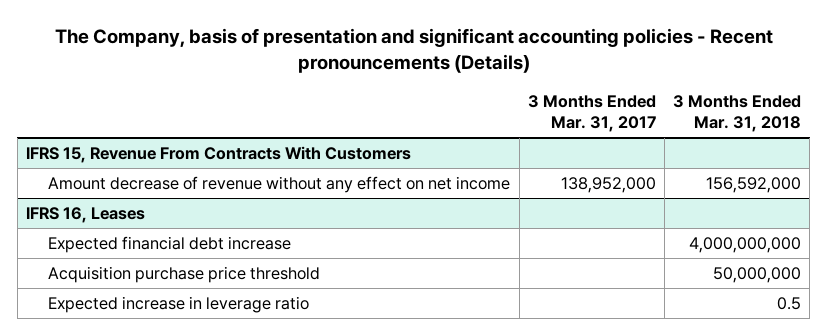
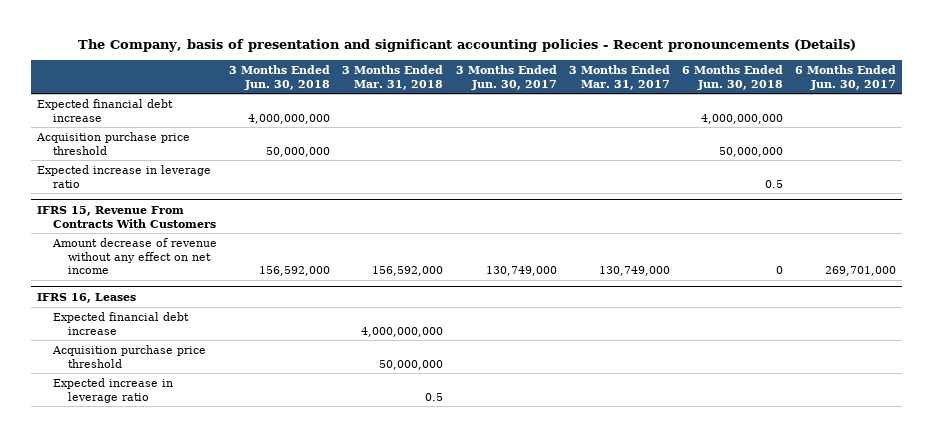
- | 3 Months Ended Mar. 31, 2017 | 3 Months Ended Mar. 31, 2018
+ | 3 Months Ended Jun. 30, 2018 | 3 Months Ended Mar. 31, 2018 | 3 Months Ended Jun. 30, 2017 | 3 Months Ended Mar. 31, 2017 | 6 Months Ended Jun. 30, 2018 | 6 Months Ended Jun. 30, 2017
+ Expected financial debt increase | 4,000,000,000 | | | | 4,000,000,000 |
+ Acquisition purchase price threshold | 50,000,000 | | | | 50,000,000 |
+ Expected increase in leverage ratio | | | | | 0.5 |
@ IFRS 15, Revenue From Contracts With Customers
- Amount decrease of revenue without any effect on net income | 138,952,000 | 156,592,000
+ Amount decrease of revenue without any effect on net income | 156,592,000 | 156,592,000 | 130,749,000 | 130,749,000 | 0 | 269,701,000

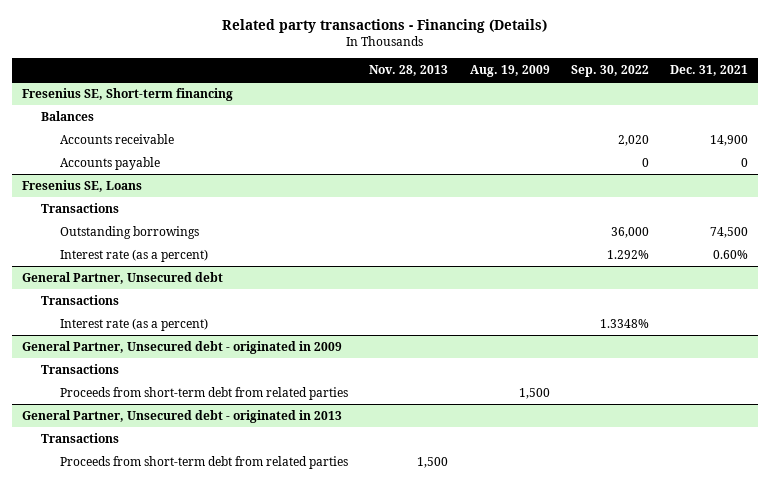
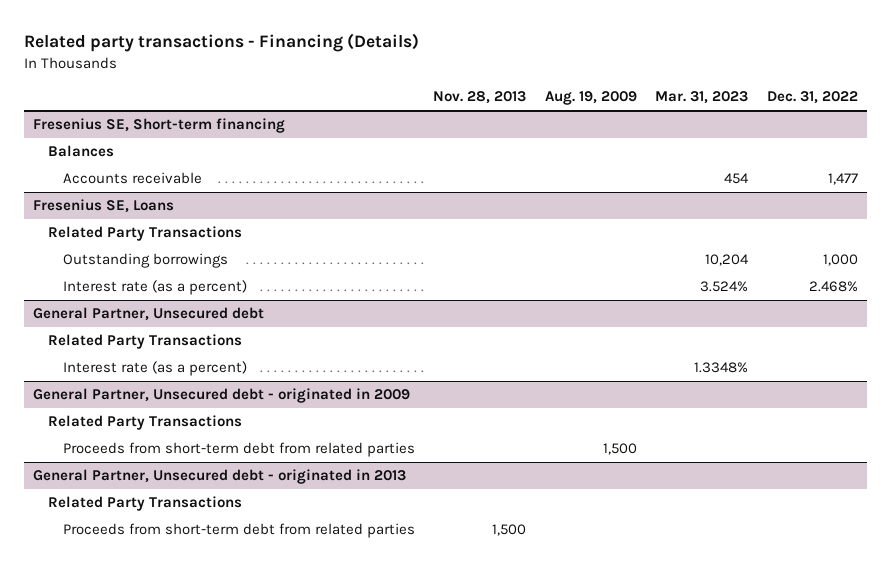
- | Nov. 28, 2013 | Aug. 19, 2009 | Sep. 30, 2022 | Dec. 31, 2021
+ | Nov. 28, 2013 | Aug. 19, 2009 | Mar. 31, 2023 | Dec. 31, 2022
@ Fresenius SE, Short-term financing
- Accounts payable | | | 0 | 0
@ Fresenius SE, Loans
- Transactions
+ Related Party Transactions
@ General Partner, Unsecured debt
- Transactions
+ Related Party Transactions
@ General Partner, Unsecured debt - originated in 2009
- Transactions
+ Related Party Transactions
@ General Partner, Unsecured debt - originated in 2013
- Transactions
+ Related Party Transactions

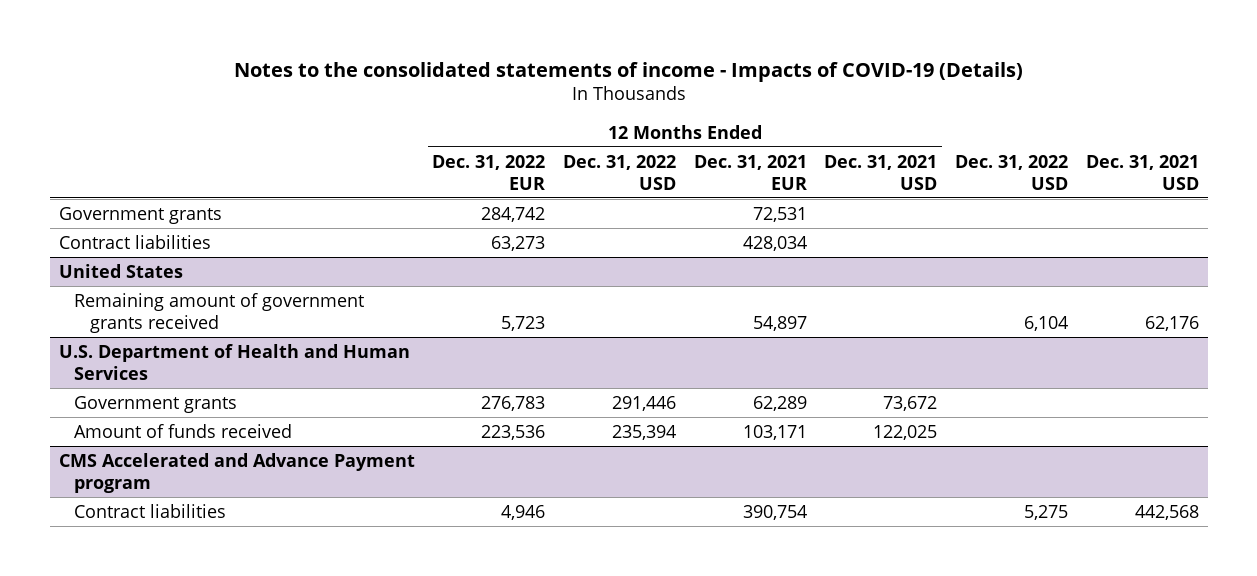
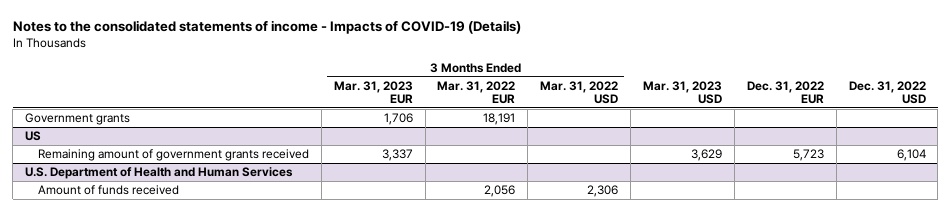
- | 12 Months Ended Dec. 31, 2022 EUR | 12 Months Ended Dec. 31, 2022 USD | 12 Months Ended Dec. 31, 2021 EUR | 12 Months Ended Dec. 31, 2021 USD | Dec. 31, 2022 USD | Dec. 31, 2021 USD
+ | 3 Months Ended Mar. 31, 2023 EUR | 3 Months Ended Mar. 31, 2022 EUR | 3 Months Ended Mar. 31, 2022 USD | Mar. 31, 2023 USD | Dec. 31, 2022 EUR | Dec. 31, 2022 USD
- Contract liabilities | 63,273 | | 428,034 | | |
- United States
+ US
@ U.S. Department of Health and Human Services
- Government grants | 276,783 | 291,446 | 62,289 | 73,672 | |
- CMS Accelerated and Advance Payment program
- Contract liabilities | 4,946 | | 390,754 | | 5,275 | 442,568

